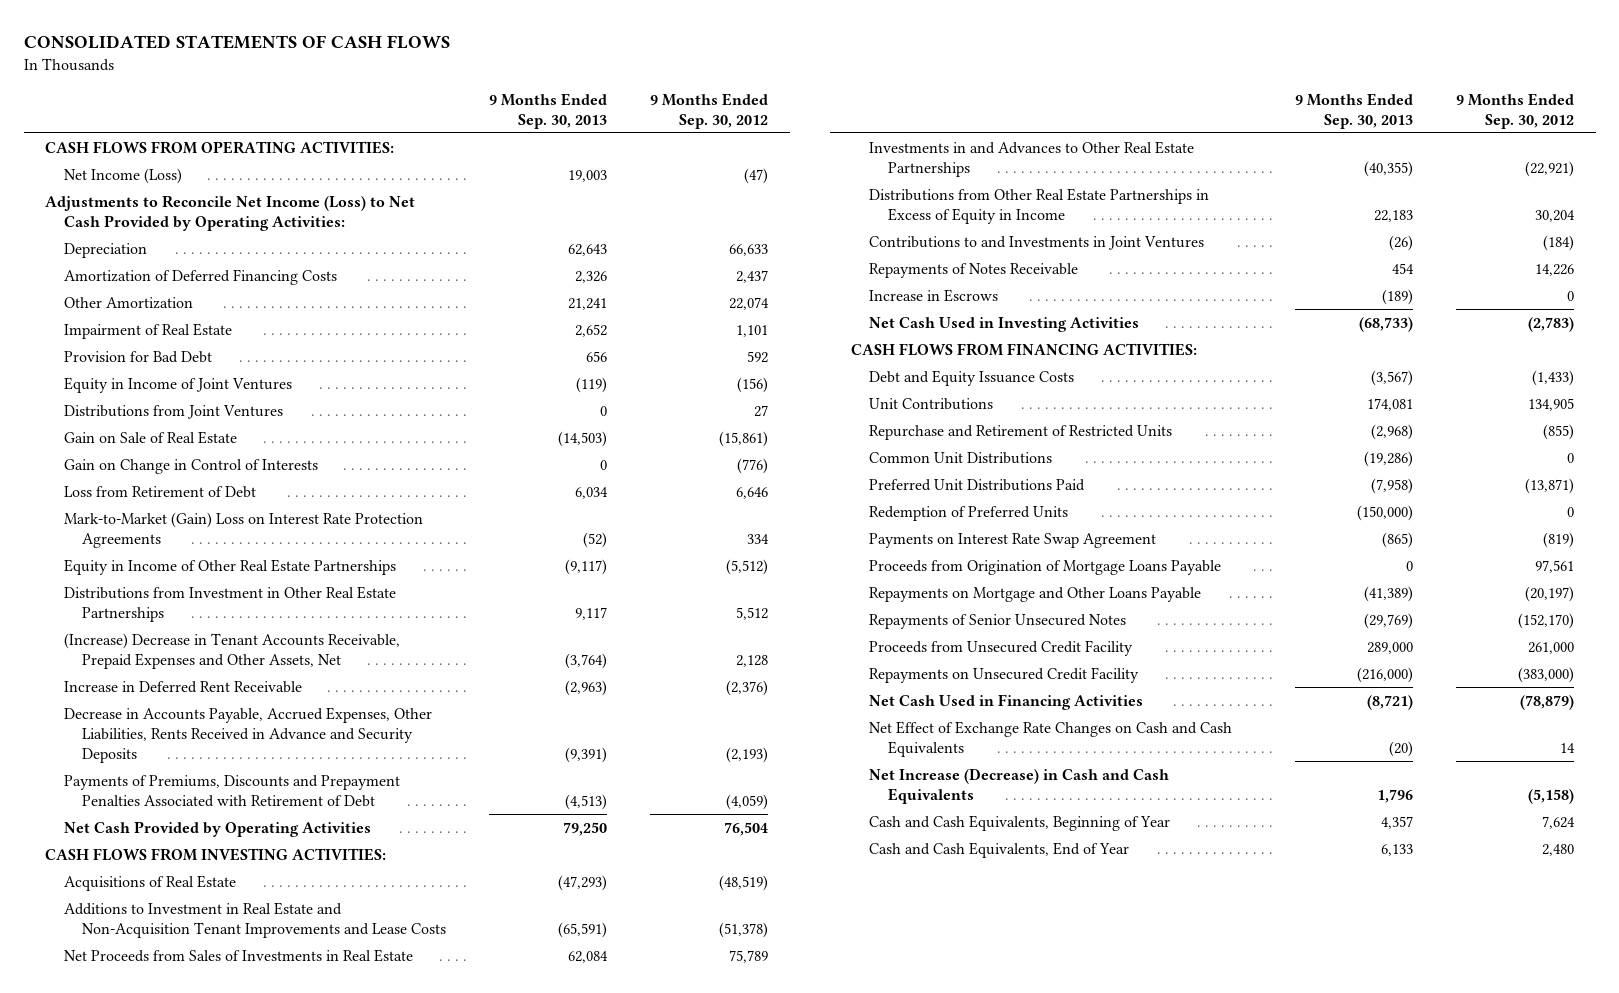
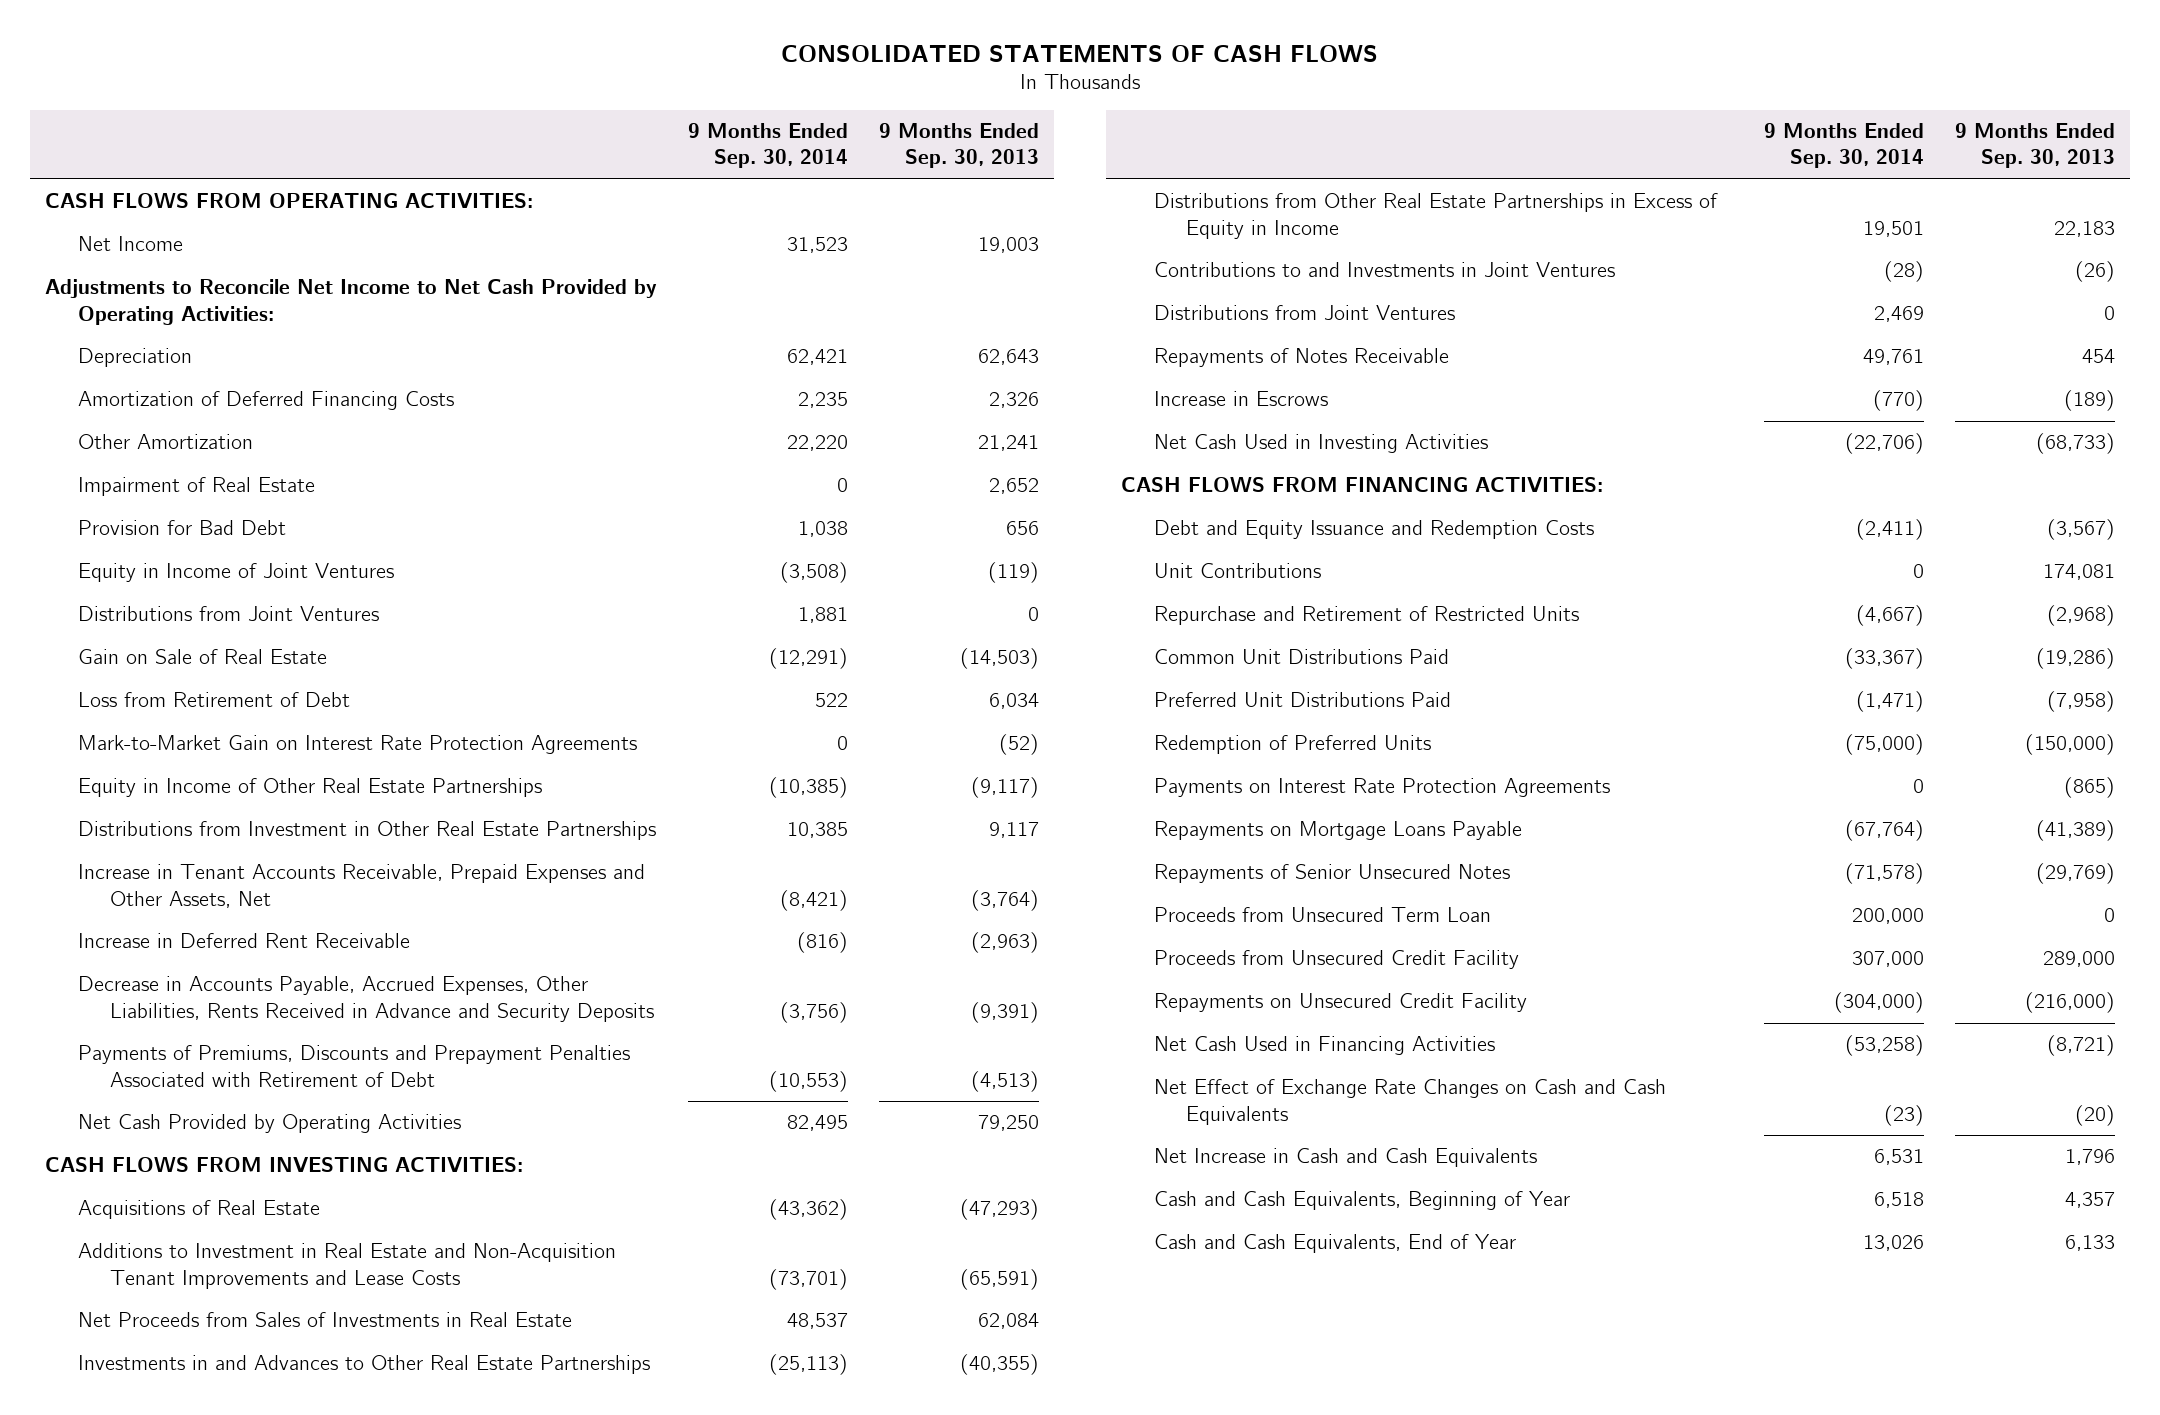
- | 9 Months Ended Sep. 30, 2013 | 9 Months Ended Sep. 30, 2012
+ | 9 Months Ended Sep. 30, 2014 | 9 Months Ended Sep. 30, 2013
- Net Income (Loss) | 19,003 | (47)
- Adjustments to Reconcile Net Income (Loss) to Net Cash Provided by Operating Activities:
+ Net Income | 31,523 | 19,003
+ Adjustments to Reconcile Net Income to Net Cash Provided by Operating Activities:
- Gain on Change in Control of Interests | 0 | (776)
- Mark-to-Market (Gain) Loss on Interest Rate Protection Agreements | (52) | 334
+ Mark-to-Market Gain on Interest Rate Protection Agreements | 0 | (52)
- (Increase) Decrease in Tenant Accounts Receivable, Prepaid Expenses and Other Assets, Net | (3,764) | 2,128
+ Increase in Tenant Accounts Receivable, Prepaid Expenses and Other Assets, Net | (8,421) | (3,764)
+ Distributions from Joint Ventures | 2,469 | 0
- Debt and Equity Issuance Costs | (3,567) | (1,433)
+ Debt and Equity Issuance and Redemption Costs | (2,411) | (3,567)
- Common Unit Distributions | (19,286) | 0
+ Common Unit Distributions Paid | (33,367) | (19,286)
- Payments on Interest Rate Swap Agreement | (865) | (819)
- Proceeds from Origination of Mortgage Loans Payable | 0 | 97,561
- Repayments on Mortgage and Other Loans Payable | (41,389) | (20,197)
+ Payments on Interest Rate Protection Agreements | 0 | (865)
+ Repayments on Mortgage Loans Payable | (67,764) | (41,389)
+ Proceeds from Unsecured Term Loan | 200,000 | 0
- Net Increase (Decrease) in Cash and Cash Equivalents | 1,796 | (5,158)
+ Net Increase in Cash and Cash Equivalents | 6,531 | 1,796

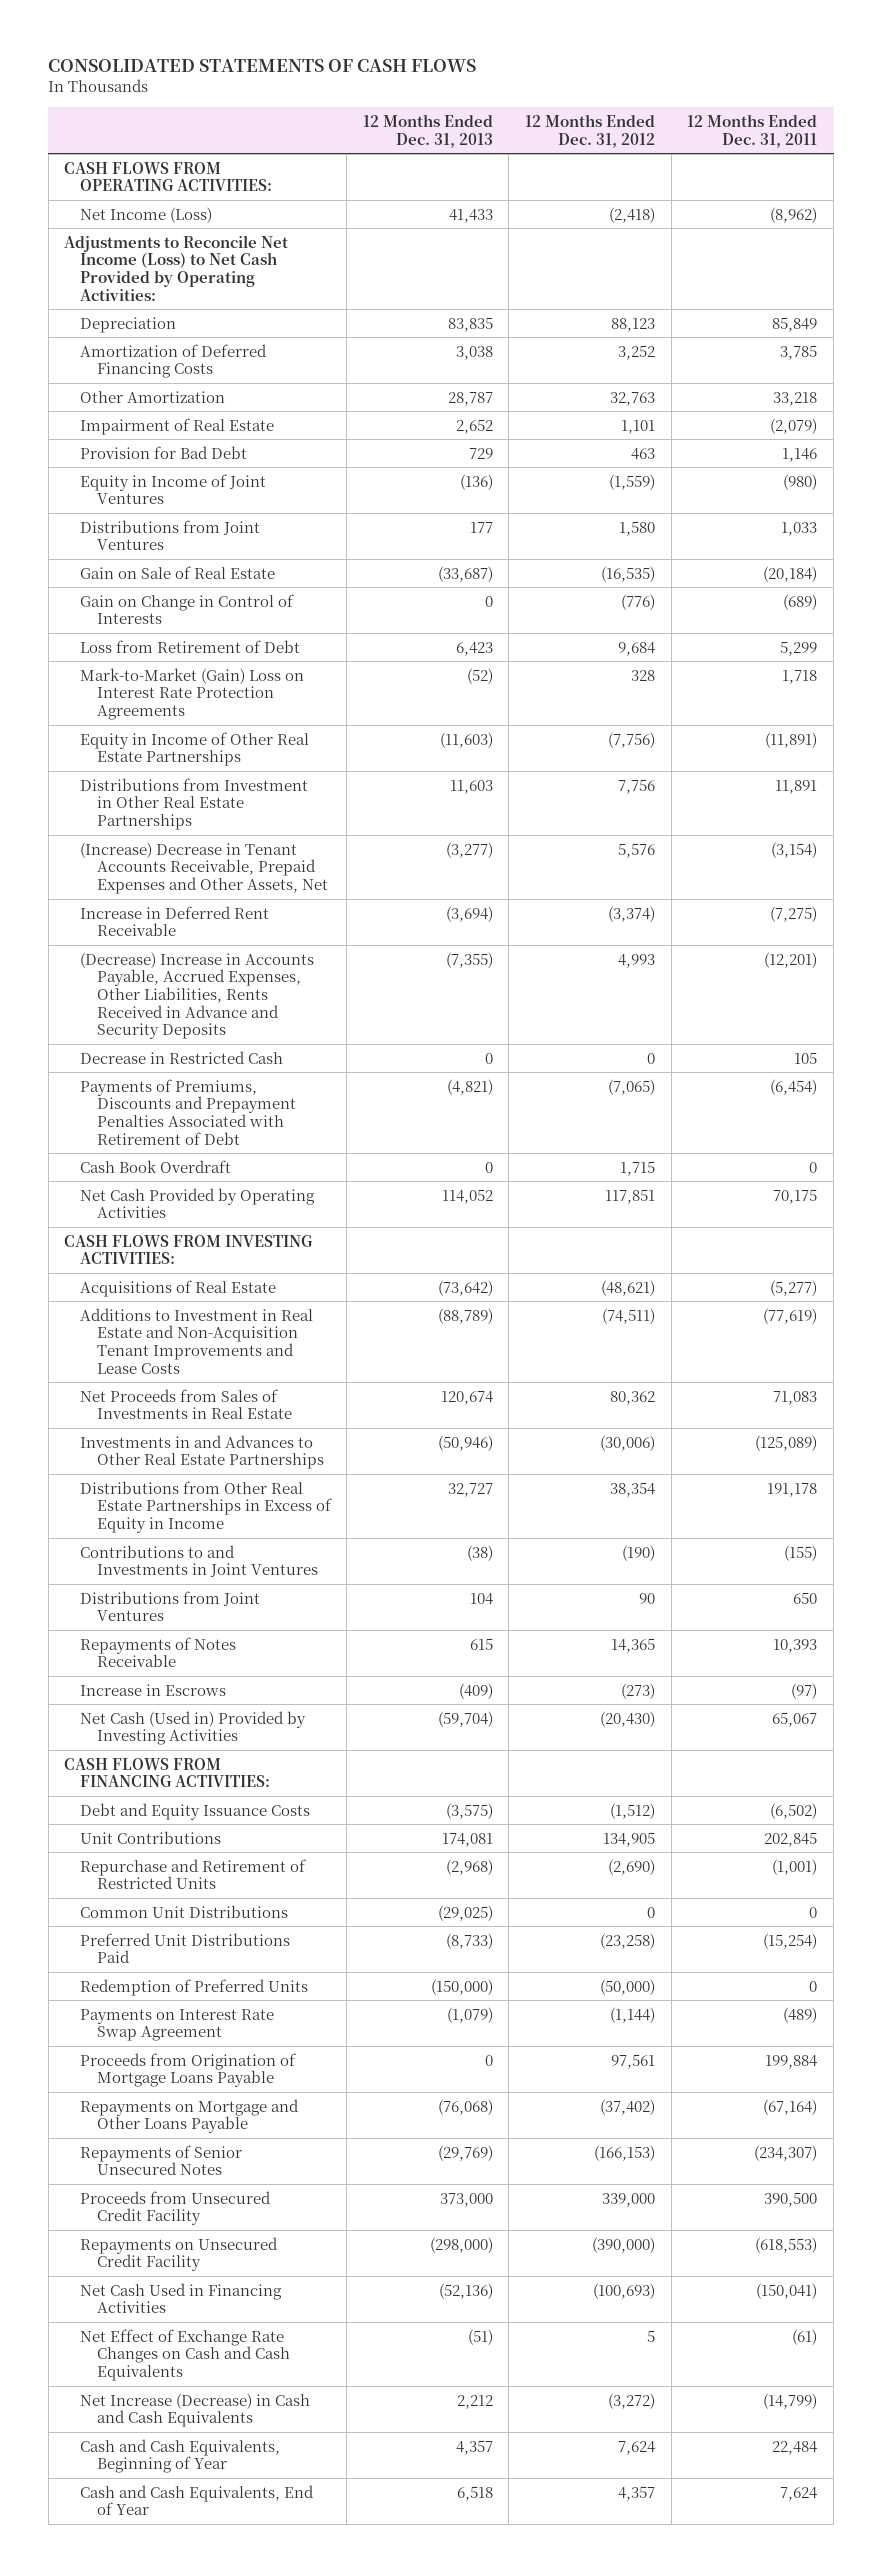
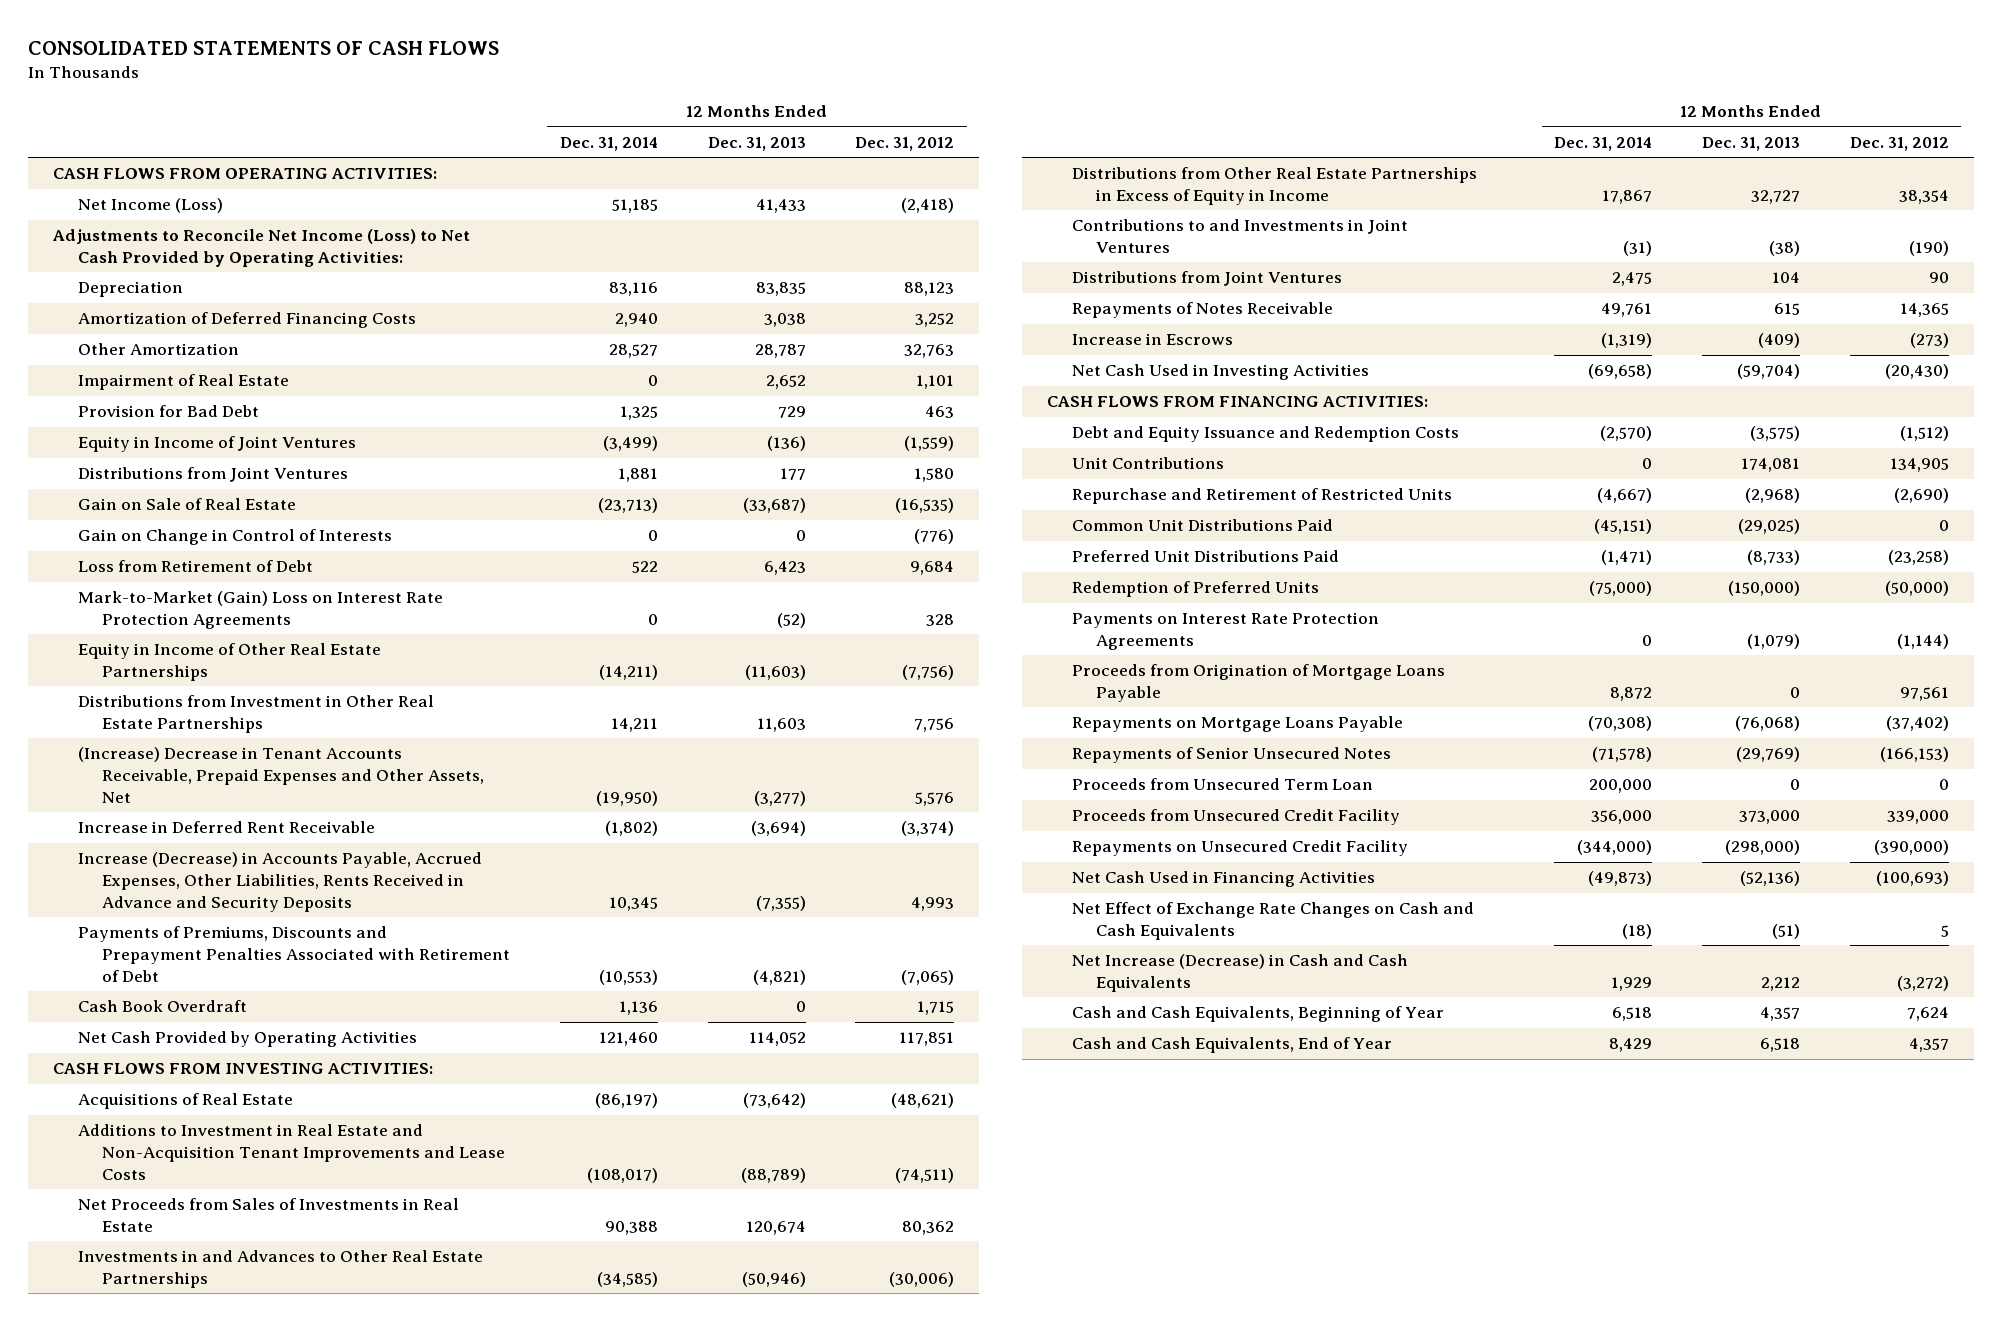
- | 12 Months Ended Dec. 31, 2013 | 12 Months Ended Dec. 31, 2012 | 12 Months Ended Dec. 31, 2011
+ | 12 Months Ended Dec. 31, 2014 | 12 Months Ended Dec. 31, 2013 | 12 Months Ended Dec. 31, 2012
- (Decrease) Increase in Accounts Payable, Accrued Expenses, Other Liabilities, Rents Received in Advance and Security Deposits | (7,355) | 4,993 | (12,201)
- Decrease in Restricted Cash | 0 | 0 | 105
+ Increase (Decrease) in Accounts Payable, Accrued Expenses, Other Liabilities, Rents Received in Advance and Security Deposits | 10,345 | (7,355) | 4,993
- Net Cash (Used in) Provided by Investing Activities | (59,704) | (20,430) | 65,067
+ Net Cash Used in Investing Activities | (69,658) | (59,704) | (20,430)
- Debt and Equity Issuance Costs | (3,575) | (1,512) | (6,502)
+ Debt and Equity Issuance and Redemption Costs | (2,570) | (3,575) | (1,512)
- Common Unit Distributions | (29,025) | 0 | 0
+ Common Unit Distributions Paid | (45,151) | (29,025) | 0
- Payments on Interest Rate Swap Agreement | (1,079) | (1,144) | (489)
+ Payments on Interest Rate Protection Agreements | 0 | (1,079) | (1,144)
- Repayments on Mortgage and Other Loans Payable | (76,068) | (37,402) | (67,164)
+ Repayments on Mortgage Loans Payable | (70,308) | (76,068) | (37,402)
+ Proceeds from Unsecured Term Loan | 200,000 | 0 | 0

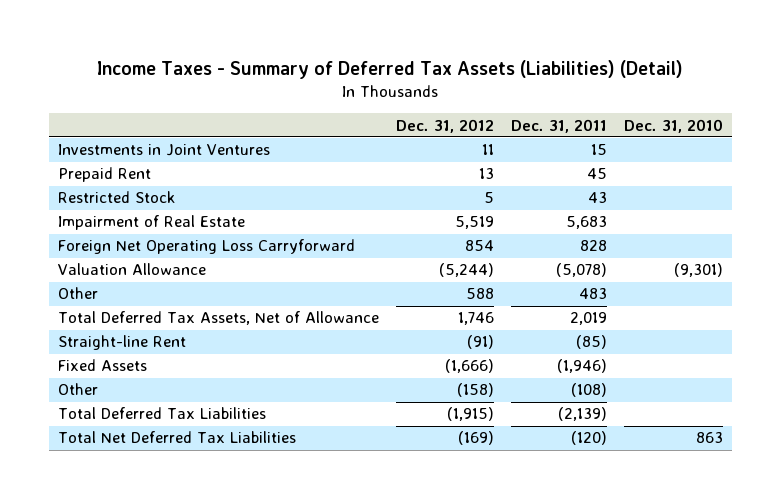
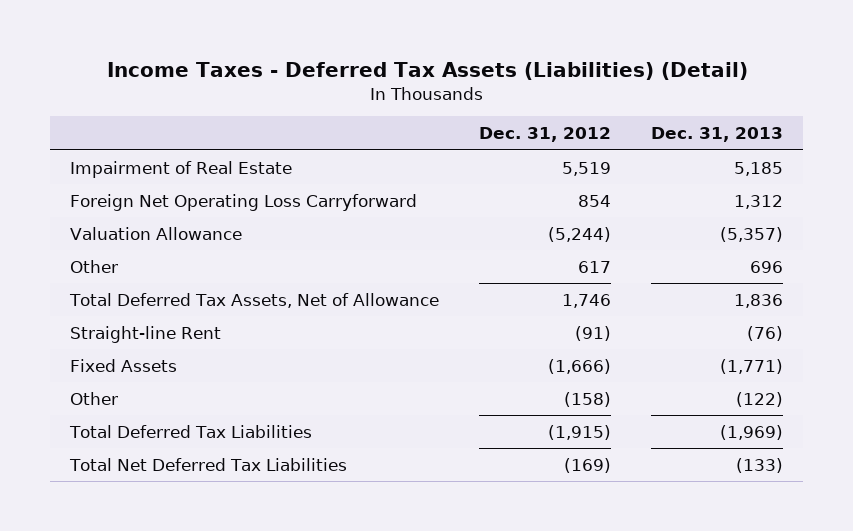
- Income Taxes - Summary of Deferred Tax Assets (Liabilities) (Detail)
+ Income Taxes - Deferred Tax Assets (Liabilities) (Detail)
- | Dec. 31, 2012 | Dec. 31, 2011 | Dec. 31, 2010
+ | Dec. 31, 2012 | Dec. 31, 2013
- Investments in Joint Ventures | 11 | 15 |
- Prepaid Rent | 13 | 45 |
- Restricted Stock | 5 | 43 |
- Other | 588 | 483 |
+ Other | 617 | 696

